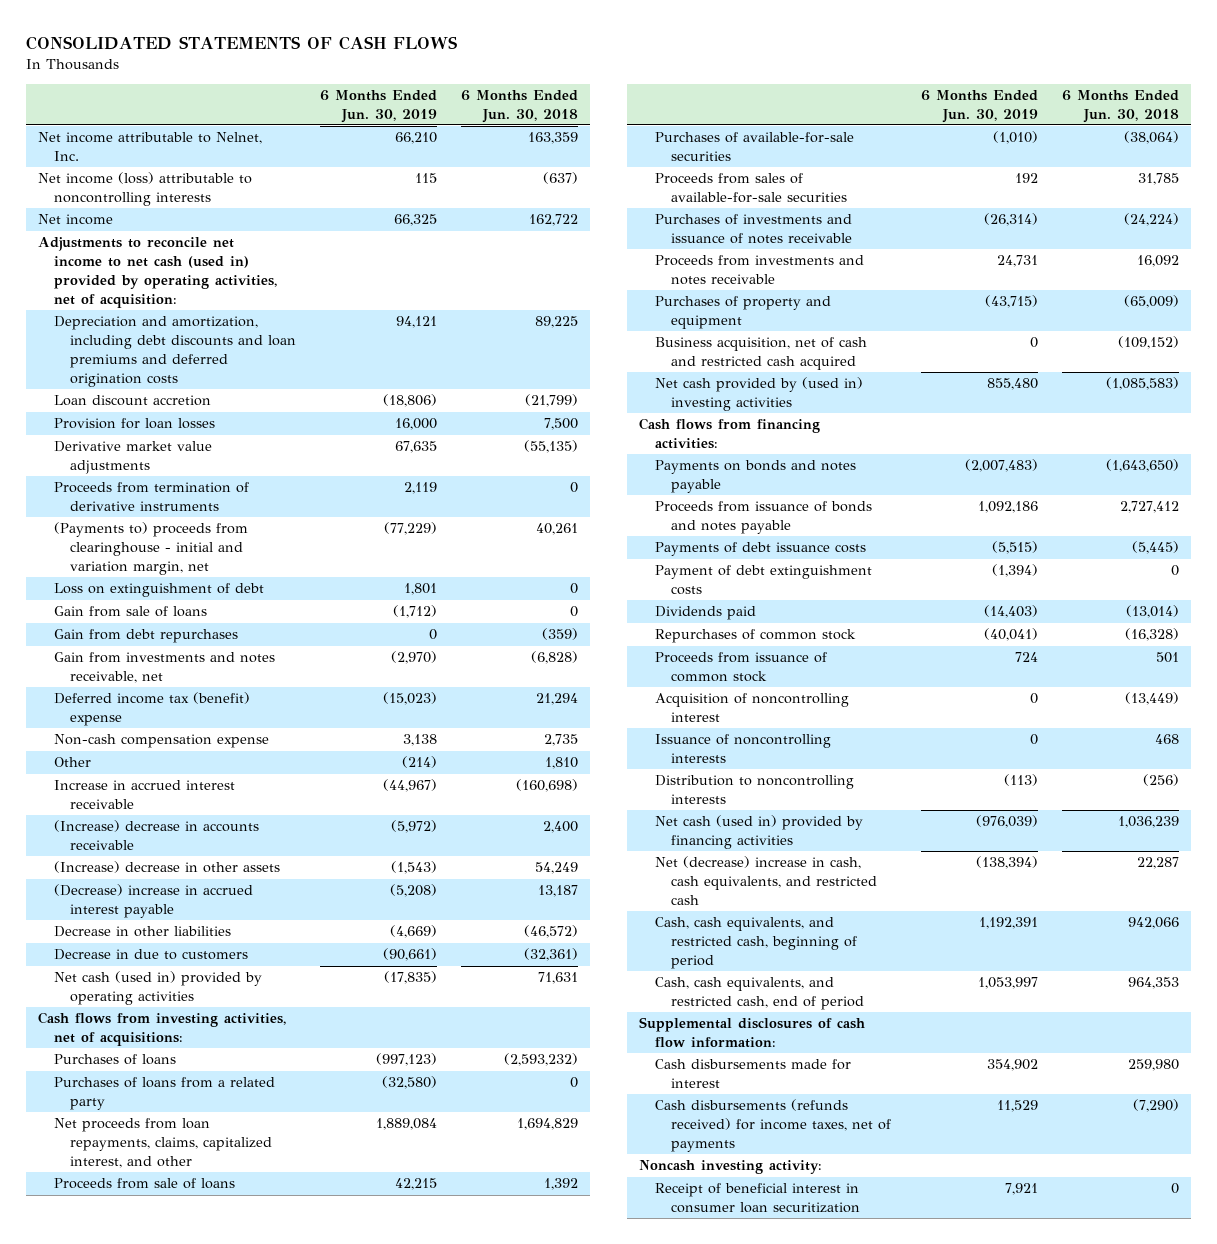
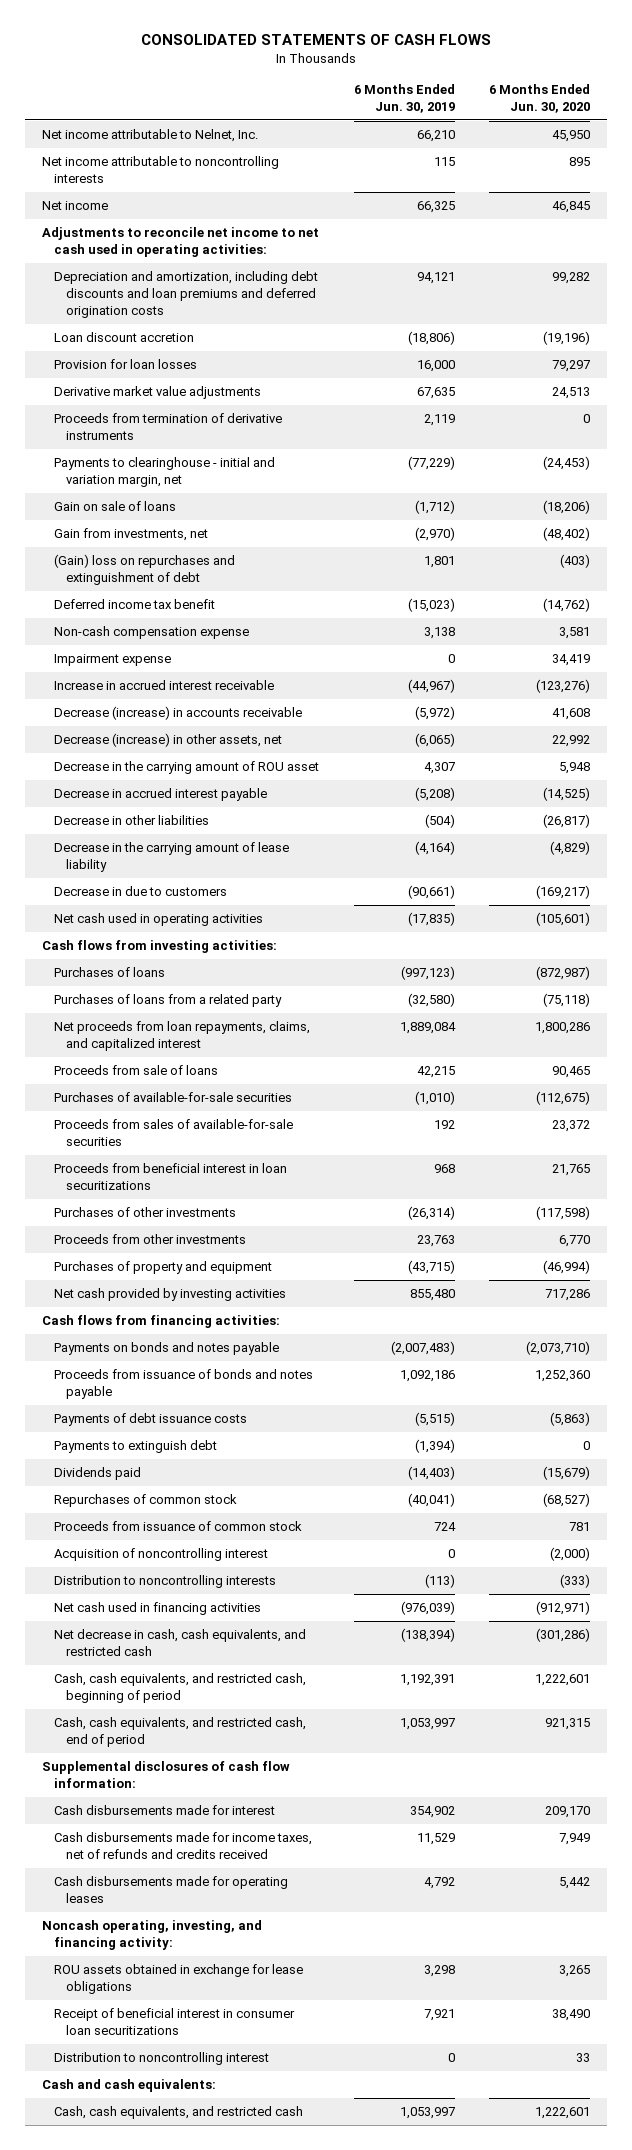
- | 6 Months Ended Jun. 30, 2019 | 6 Months Ended Jun. 30, 2018
+ | 6 Months Ended Jun. 30, 2019 | 6 Months Ended Jun. 30, 2020
- Net income (loss) attributable to noncontrolling interests | 115 | (637)
+ Net income attributable to noncontrolling interests | 115 | 895
- Adjustments to reconcile net income to net cash (used in) provided by operating activities, net of acquisition:
+ Adjustments to reconcile net income to net cash used in operating activities:
- (Payments to) proceeds from clearinghouse - initial and variation margin, net | (77,229) | 40,261
- Loss on extinguishment of debt | 1,801 | 0
- Gain from sale of loans | (1,712) | 0
- Gain from debt repurchases | 0 | (359)
- Gain from investments and notes receivable, net | (2,970) | (6,828)
- Deferred income tax (benefit) expense | (15,023) | 21,294
+ Payments to clearinghouse - initial and variation margin, net | (77,229) | (24,453)
+ Gain on sale of loans | (1,712) | (18,206)
+ Gain from investments, net | (2,970) | (48,402)
+ (Gain) loss on repurchases and extinguishment of debt | 1,801 | (403)
+ Deferred income tax benefit | (15,023) | (14,762)
- Other | (214) | 1,810
+ Impairment expense | 0 | 34,419
- (Increase) decrease in accounts receivable | (5,972) | 2,400
- (Increase) decrease in other assets | (1,543) | 54,249
- (Decrease) increase in accrued interest payable | (5,208) | 13,187
- Decrease in other liabilities | (4,669) | (46,572)
+ Decrease (increase) in accounts receivable | (5,972) | 41,608
+ Decrease (increase) in other assets, net | (6,065) | 22,992
+ Decrease in the carrying amount of ROU asset | 4,307 | 5,948
+ Decrease in accrued interest payable | (5,208) | (14,525)
+ Decrease in other liabilities | (504) | (26,817)
+ Decrease in the carrying amount of lease liability | (4,164) | (4,829)
- Net cash (used in) provided by operating activities | (17,835) | 71,631
- Cash flows from investing activities, net of acquisitions:
+ Net cash used in operating activities | (17,835) | (105,601)
+ Cash flows from investing activities:
- Net proceeds from loan repayments, claims, capitalized interest, and other | 1,889,084 | 1,694,829
+ Net proceeds from loan repayments, claims, and capitalized interest | 1,889,084 | 1,800,286
- Purchases of investments and issuance of notes receivable | (26,314) | (24,224)
- Proceeds from investments and notes receivable | 24,731 | 16,092
+ Proceeds from beneficial interest in loan securitizations | 968 | 21,765
+ Purchases of other investments | (26,314) | (117,598)
+ Proceeds from other investments | 23,763 | 6,770
- Business acquisition, net of cash and restricted cash acquired | 0 | (109,152)
- Net cash provided by (used in) investing activities | 855,480 | (1,085,583)
+ Net cash provided by investing activities | 855,480 | 717,286
- Payment of debt extinguishment costs | (1,394) | 0
+ Payments to extinguish debt | (1,394) | 0
- Issuance of noncontrolling interests | 0 | 468
- Net cash (used in) provided by financing activities | (976,039) | 1,036,239
- Net (decrease) increase in cash, cash equivalents, and restricted cash | (138,394) | 22,287
+ Net cash used in financing activities | (976,039) | (912,971)
+ Net decrease in cash, cash equivalents, and restricted cash | (138,394) | (301,286)
- Cash disbursements (refunds received) for income taxes, net of payments | 11,529 | (7,290)
- Noncash investing activity:
- Receipt of beneficial interest in consumer loan securitization | 7,921 | 0
+ Cash disbursements made for income taxes, net of refunds and credits received | 11,529 | 7,949
+ Cash disbursements made for operating leases | 4,792 | 5,442
+ Noncash operating, investing, and financing activity:
+ ROU assets obtained in exchange for lease obligations | 3,298 | 3,265
+ Receipt of beneficial interest in consumer loan securitizations | 7,921 | 38,490
+ Distribution to noncontrolling interest | 0 | 33
+ Cash and cash equivalents:
+ Cash, cash equivalents, and restricted cash | 1,053,997 | 1,222,601

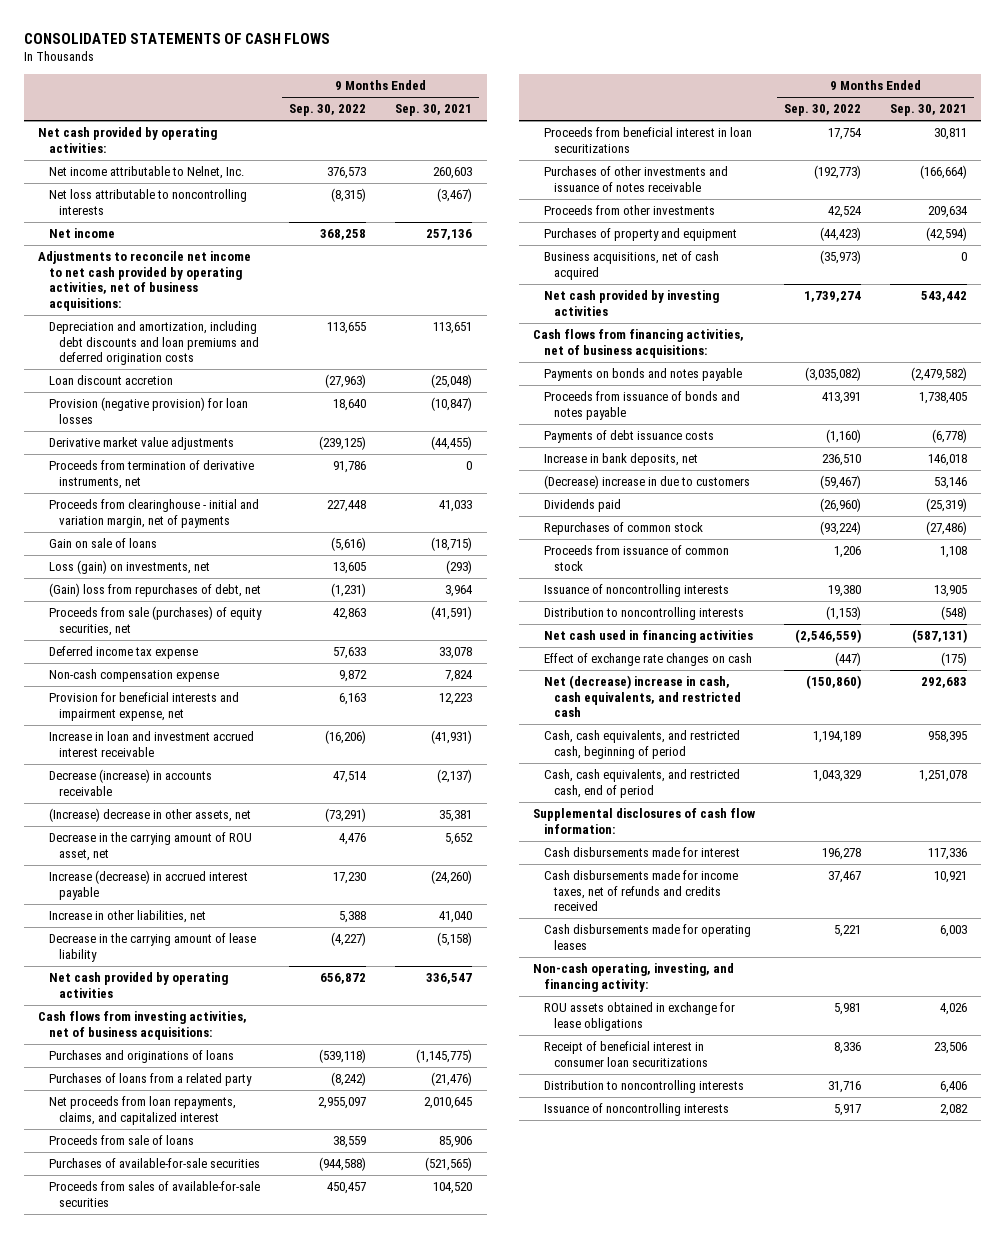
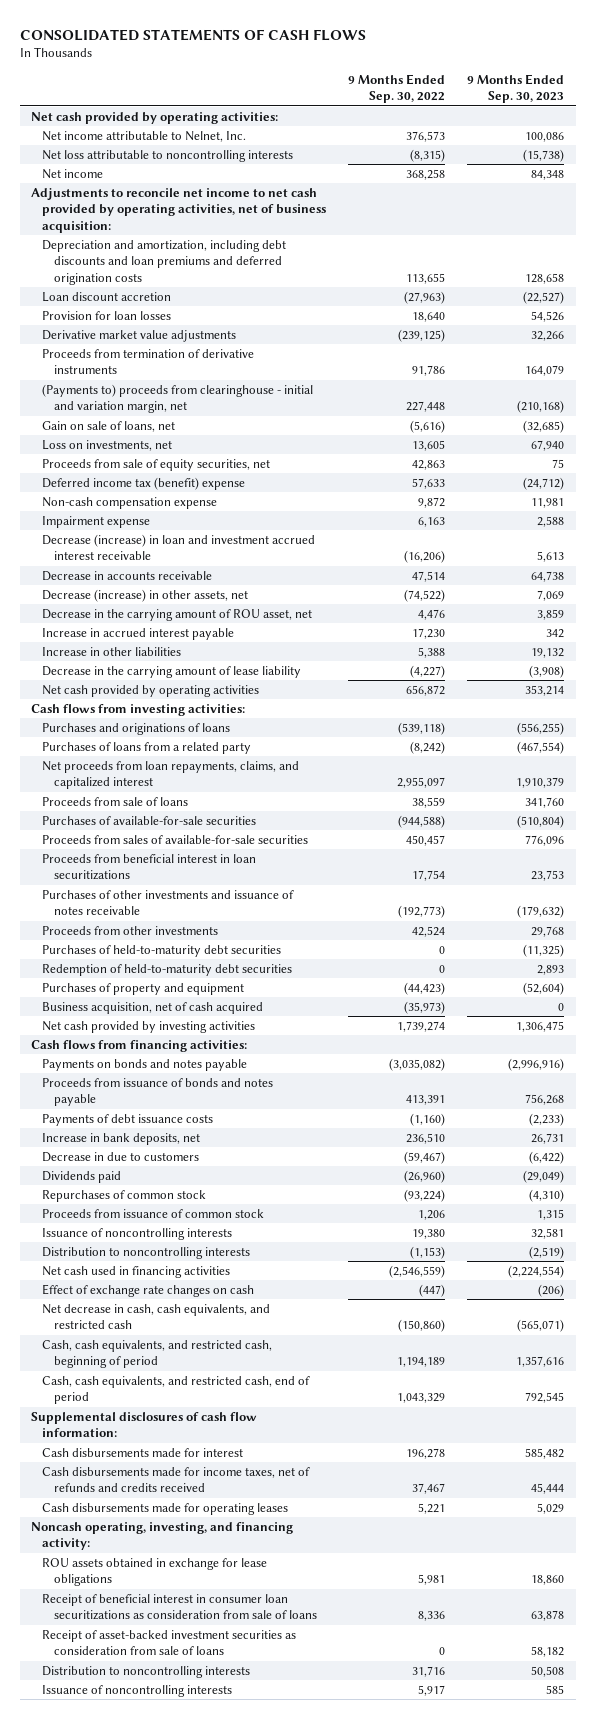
- | 9 Months Ended Sep. 30, 2022 | 9 Months Ended Sep. 30, 2021
+ | 9 Months Ended Sep. 30, 2022 | 9 Months Ended Sep. 30, 2023
- Adjustments to reconcile net income to net cash provided by operating activities, net of business acquisitions:
+ Adjustments to reconcile net income to net cash provided by operating activities, net of business acquisition:
- Provision (negative provision) for loan losses | 18,640 | (10,847)
+ Provision for loan losses | 18,640 | 54,526
- Proceeds from termination of derivative instruments, net | 91,786 | 0
- Proceeds from clearinghouse - initial and variation margin, net of payments | 227,448 | 41,033
- Gain on sale of loans | (5,616) | (18,715)
- Loss (gain) on investments, net | 13,605 | (293)
- (Gain) loss from repurchases of debt, net | (1,231) | 3,964
- Proceeds from sale (purchases) of equity securities, net | 42,863 | (41,591)
- Deferred income tax expense | 57,633 | 33,078
+ Proceeds from termination of derivative instruments | 91,786 | 164,079
+ (Payments to) proceeds from clearinghouse - initial and variation margin, net | 227,448 | (210,168)
+ Gain on sale of loans, net | (5,616) | (32,685)
+ Loss on investments, net | 13,605 | 67,940
+ Proceeds from sale of equity securities, net | 42,863 | 75
+ Deferred income tax (benefit) expense | 57,633 | (24,712)
- Provision for beneficial interests and impairment expense, net | 6,163 | 12,223
- Increase in loan and investment accrued interest receivable | (16,206) | (41,931)
- Decrease (increase) in accounts receivable | 47,514 | (2,137)
- (Increase) decrease in other assets, net | (73,291) | 35,381
+ Impairment expense | 6,163 | 2,588
+ Decrease (increase) in loan and investment accrued interest receivable | (16,206) | 5,613
+ Decrease in accounts receivable | 47,514 | 64,738
+ Decrease (increase) in other assets, net | (74,522) | 7,069
- Increase (decrease) in accrued interest payable | 17,230 | (24,260)
- Increase in other liabilities, net | 5,388 | 41,040
+ Increase in accrued interest payable | 17,230 | 342
+ Increase in other liabilities | 5,388 | 19,132
- Cash flows from investing activities, net of business acquisitions:
+ Cash flows from investing activities:
+ Purchases of held-to-maturity debt securities | 0 | (11,325)
+ Redemption of held-to-maturity debt securities | 0 | 2,893
- Business acquisitions, net of cash acquired | (35,973) | 0
+ Business acquisition, net of cash acquired | (35,973) | 0
- Cash flows from financing activities, net of business acquisitions:
+ Cash flows from financing activities:
- (Decrease) increase in due to customers | (59,467) | 53,146
+ Decrease in due to customers | (59,467) | (6,422)
- Net (decrease) increase in cash, cash equivalents, and restricted cash | (150,860) | 292,683
+ Net decrease in cash, cash equivalents, and restricted cash | (150,860) | (565,071)
- Non-cash operating, investing, and financing activity:
+ Noncash operating, investing, and financing activity:
- Receipt of beneficial interest in consumer loan securitizations | 8,336 | 23,506
+ Receipt of beneficial interest in consumer loan securitizations as consideration from sale of loans | 8,336 | 63,878
+ Receipt of asset-backed investment securities as consideration from sale of loans | 0 | 58,182

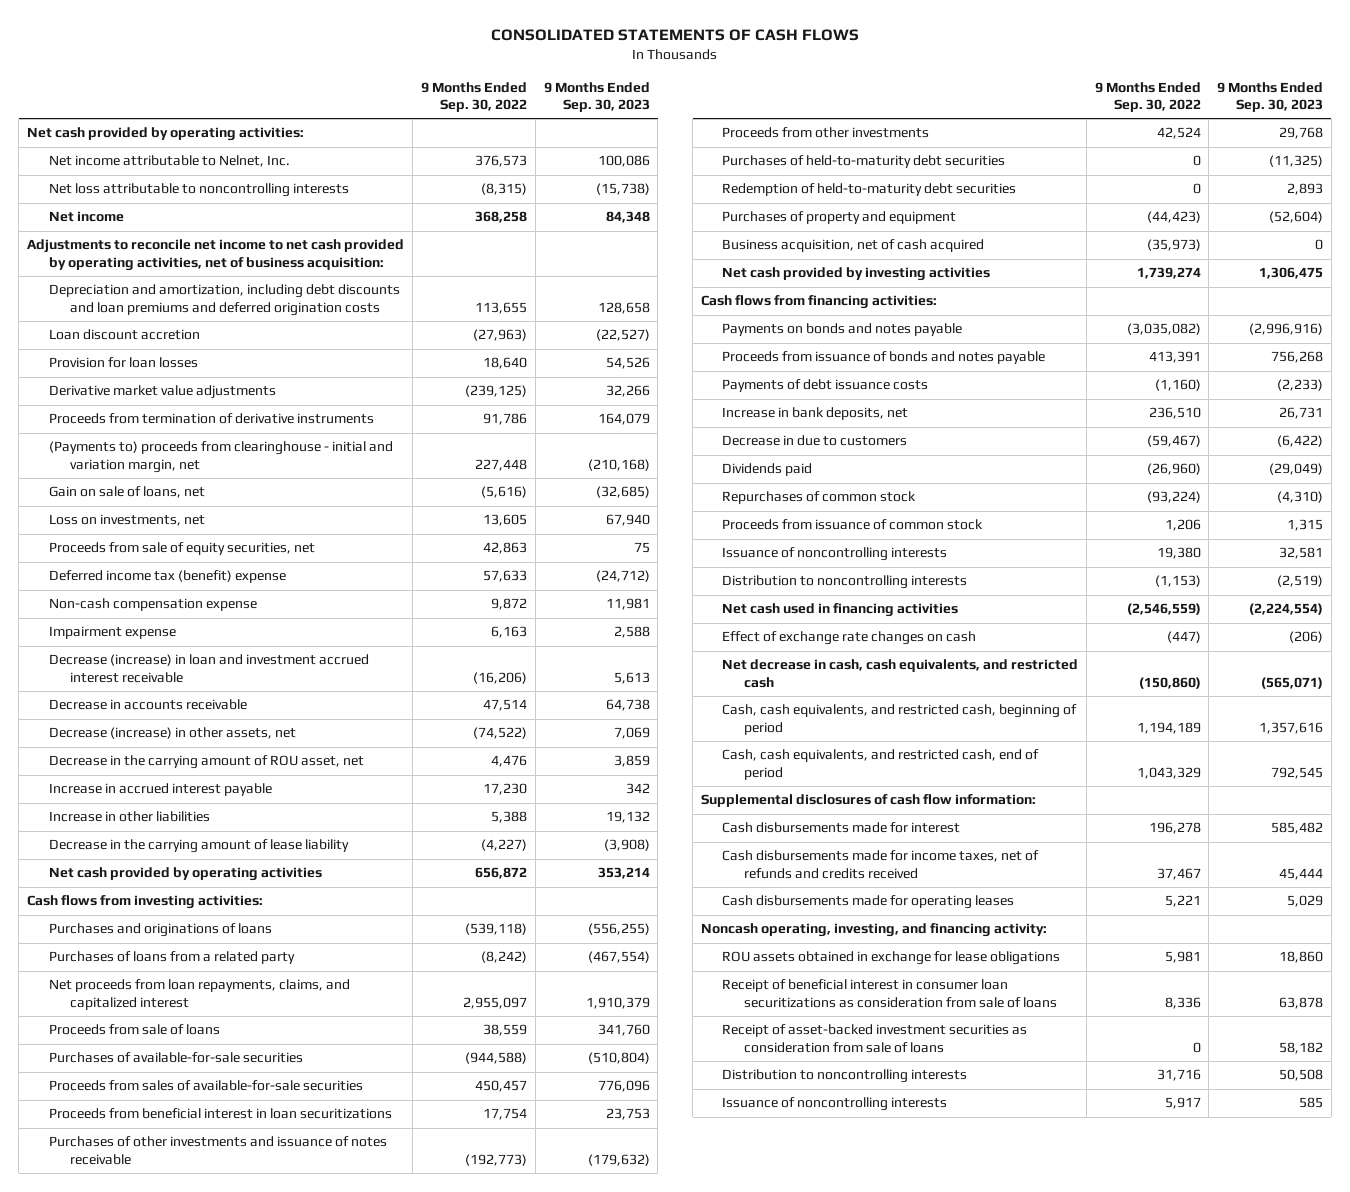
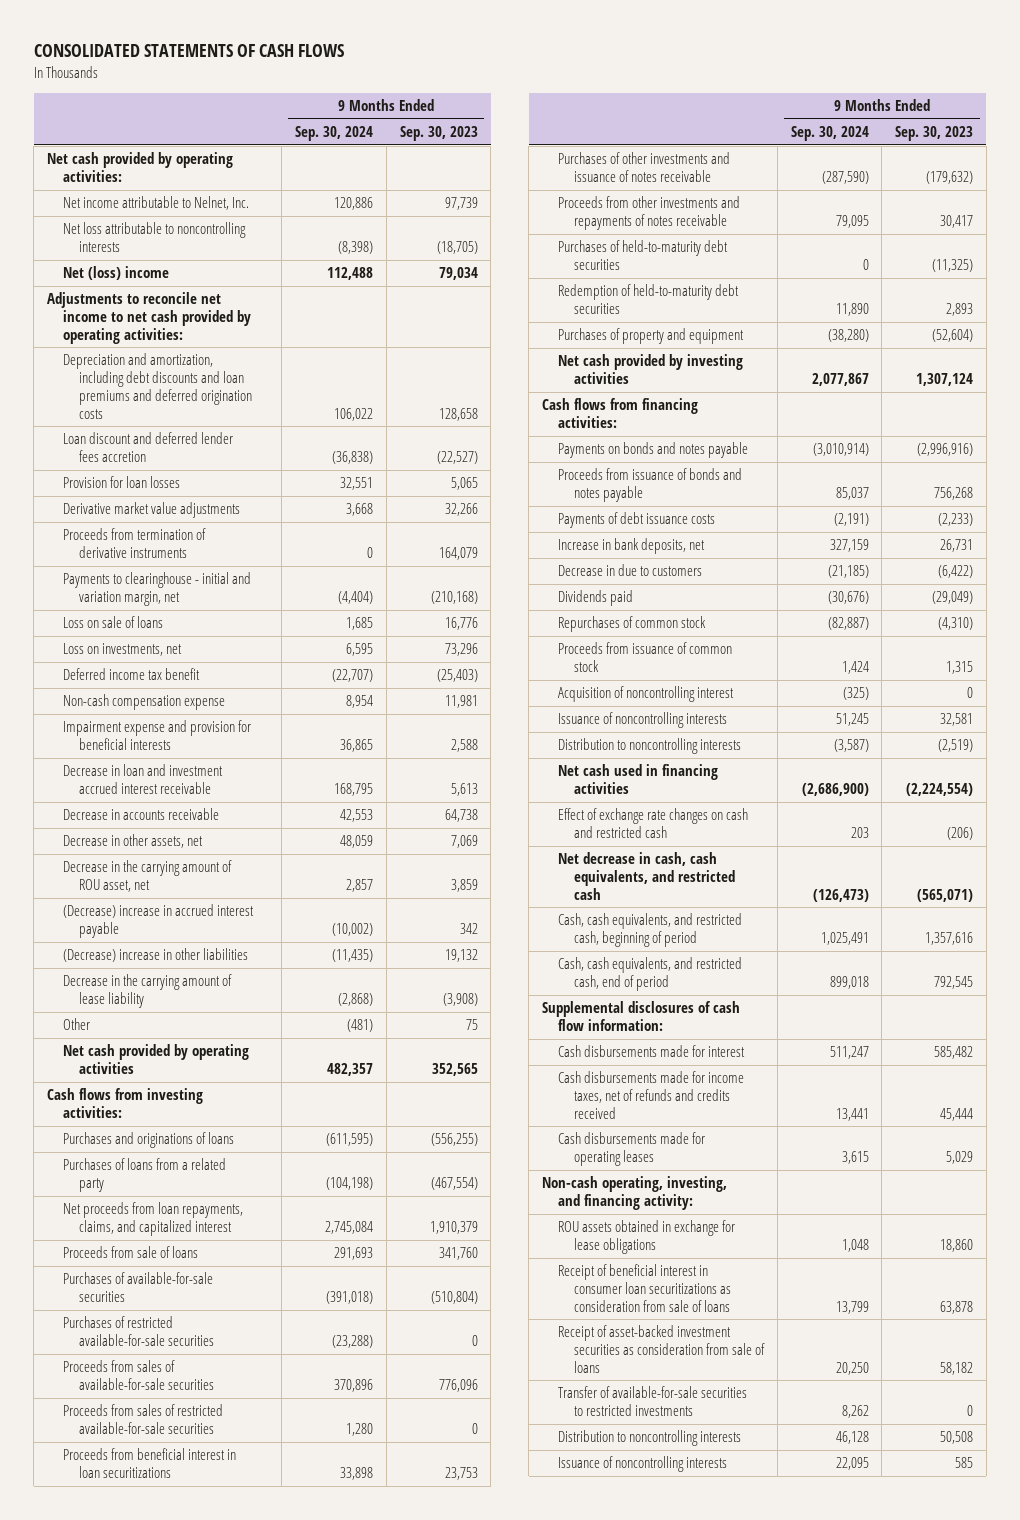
- | 9 Months Ended Sep. 30, 2022 | 9 Months Ended Sep. 30, 2023
+ | 9 Months Ended Sep. 30, 2024 | 9 Months Ended Sep. 30, 2023
- Net income attributable to Nelnet, Inc. | 376,573 | 100,086
- Net loss attributable to noncontrolling interests | (8,315) | (15,738)
- Net income | 368,258 | 84,348
- Adjustments to reconcile net income to net cash provided by operating activities, net of business acquisition:
+ Net income attributable to Nelnet, Inc. | 120,886 | 97,739
+ Net loss attributable to noncontrolling interests | (8,398) | (18,705)
+ Net (loss) income | 112,488 | 79,034
+ Adjustments to reconcile net income to net cash provided by operating activities:
- Loan discount accretion | (27,963) | (22,527)
- Provision for loan losses | 18,640 | 54,526
+ Loan discount and deferred lender fees accretion | (36,838) | (22,527)
+ Provision for loan losses | 32,551 | 5,065
- (Payments to) proceeds from clearinghouse - initial and variation margin, net | 227,448 | (210,168)
- Gain on sale of loans, net | (5,616) | (32,685)
- Loss on investments, net | 13,605 | 67,940
- Proceeds from sale of equity securities, net | 42,863 | 75
- Deferred income tax (benefit) expense | 57,633 | (24,712)
+ Payments to clearinghouse - initial and variation margin, net | (4,404) | (210,168)
+ Loss on sale of loans | 1,685 | 16,776
+ Loss on investments, net | 6,595 | 73,296
+ Deferred income tax benefit | (22,707) | (25,403)
- Impairment expense | 6,163 | 2,588
- Decrease (increase) in loan and investment accrued interest receivable | (16,206) | 5,613
+ Impairment expense and provision for beneficial interests | 36,865 | 2,588
+ Decrease in loan and investment accrued interest receivable | 168,795 | 5,613
- Decrease (increase) in other assets, net | (74,522) | 7,069
+ Decrease in other assets, net | 48,059 | 7,069
- Increase in accrued interest payable | 17,230 | 342
- Increase in other liabilities | 5,388 | 19,132
+ (Decrease) increase in accrued interest payable | (10,002) | 342
+ (Decrease) increase in other liabilities | (11,435) | 19,132
- Net cash provided by operating activities | 656,872 | 353,214
+ Other | (481) | 75
+ Net cash provided by operating activities | 482,357 | 352,565
+ Purchases of restricted available-for-sale securities | (23,288) | 0
+ Proceeds from sales of restricted available-for-sale securities | 1,280 | 0
- Proceeds from other investments | 42,524 | 29,768
+ Proceeds from other investments and repayments of notes receivable | 79,095 | 30,417
- Business acquisition, net of cash acquired | (35,973) | 0
- Net cash provided by investing activities | 1,739,274 | 1,306,475
+ Net cash provided by investing activities | 2,077,867 | 1,307,124
+ Acquisition of noncontrolling interest | (325) | 0
- Effect of exchange rate changes on cash | (447) | (206)
+ Effect of exchange rate changes on cash and restricted cash | 203 | (206)
- Noncash operating, investing, and financing activity:
+ Non-cash operating, investing, and financing activity:
+ Transfer of available-for-sale securities to restricted investments | 8,262 | 0

